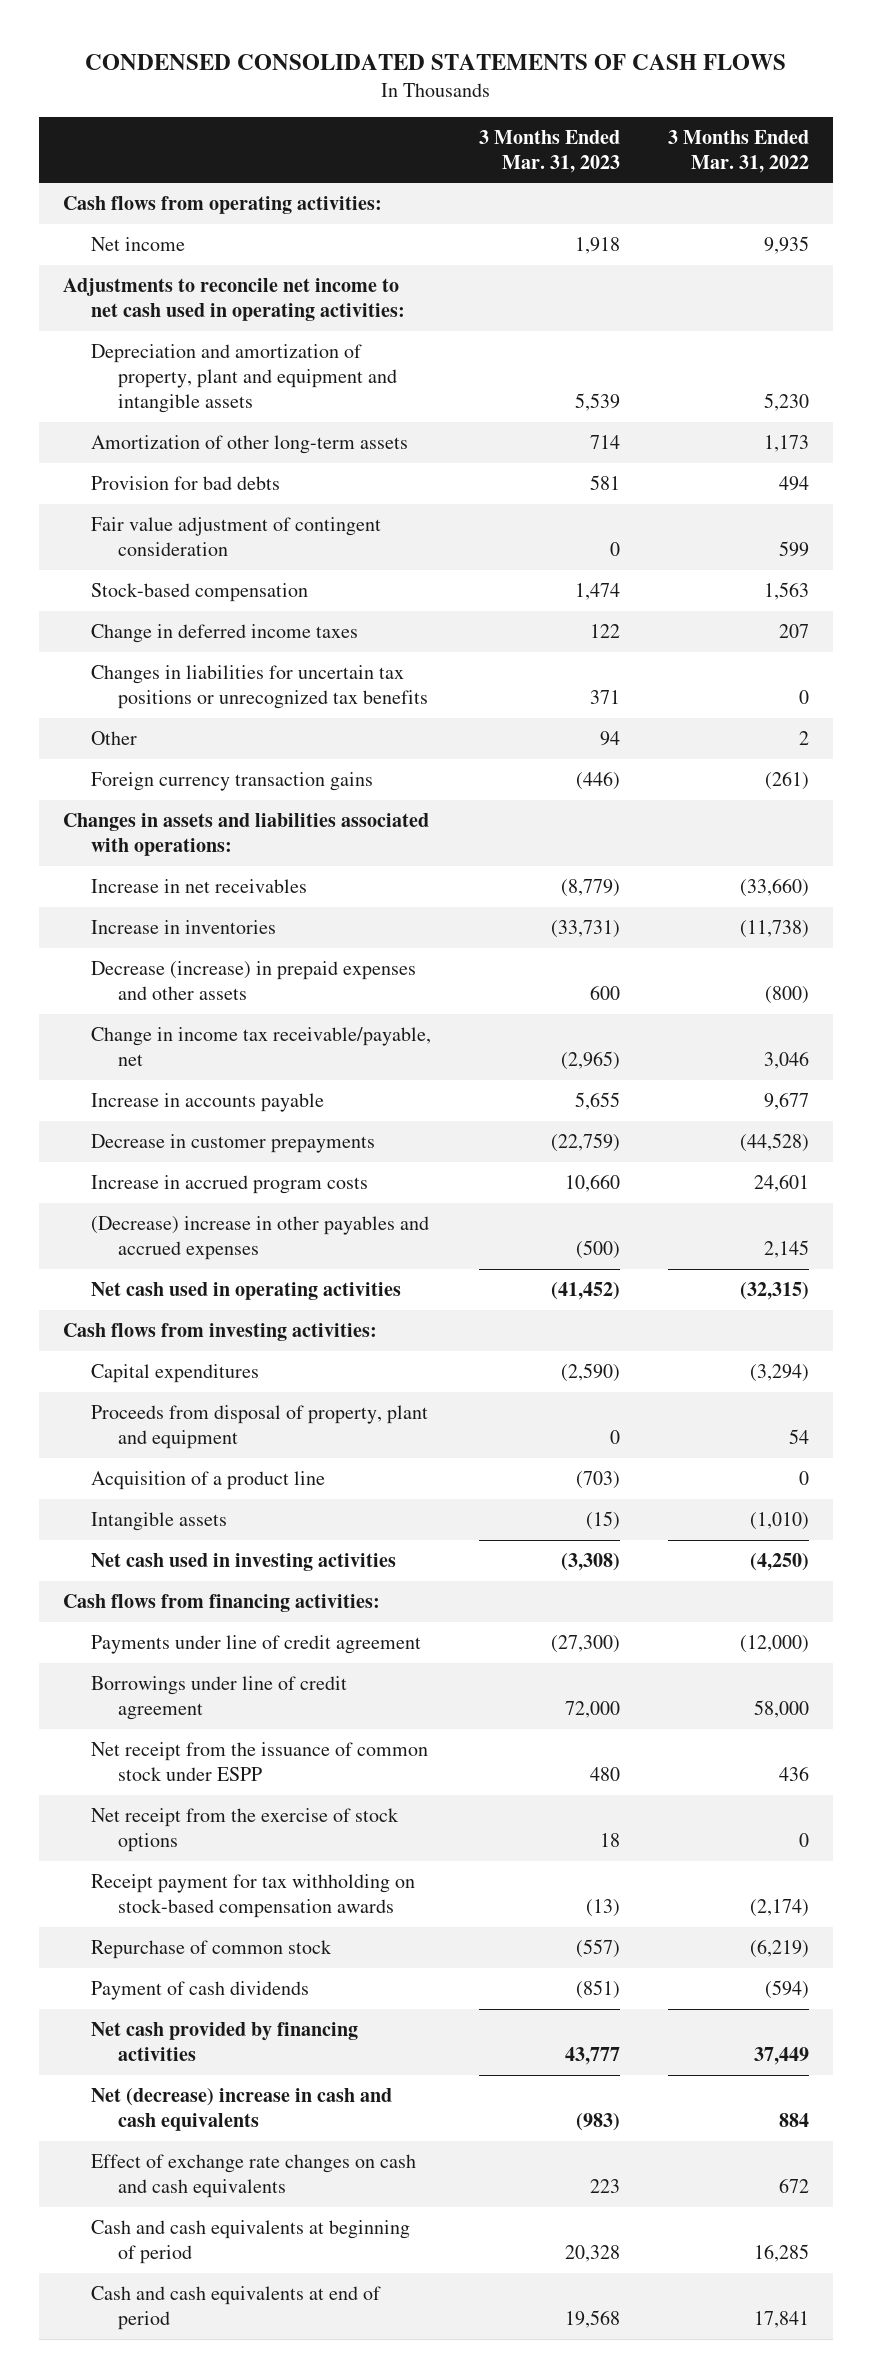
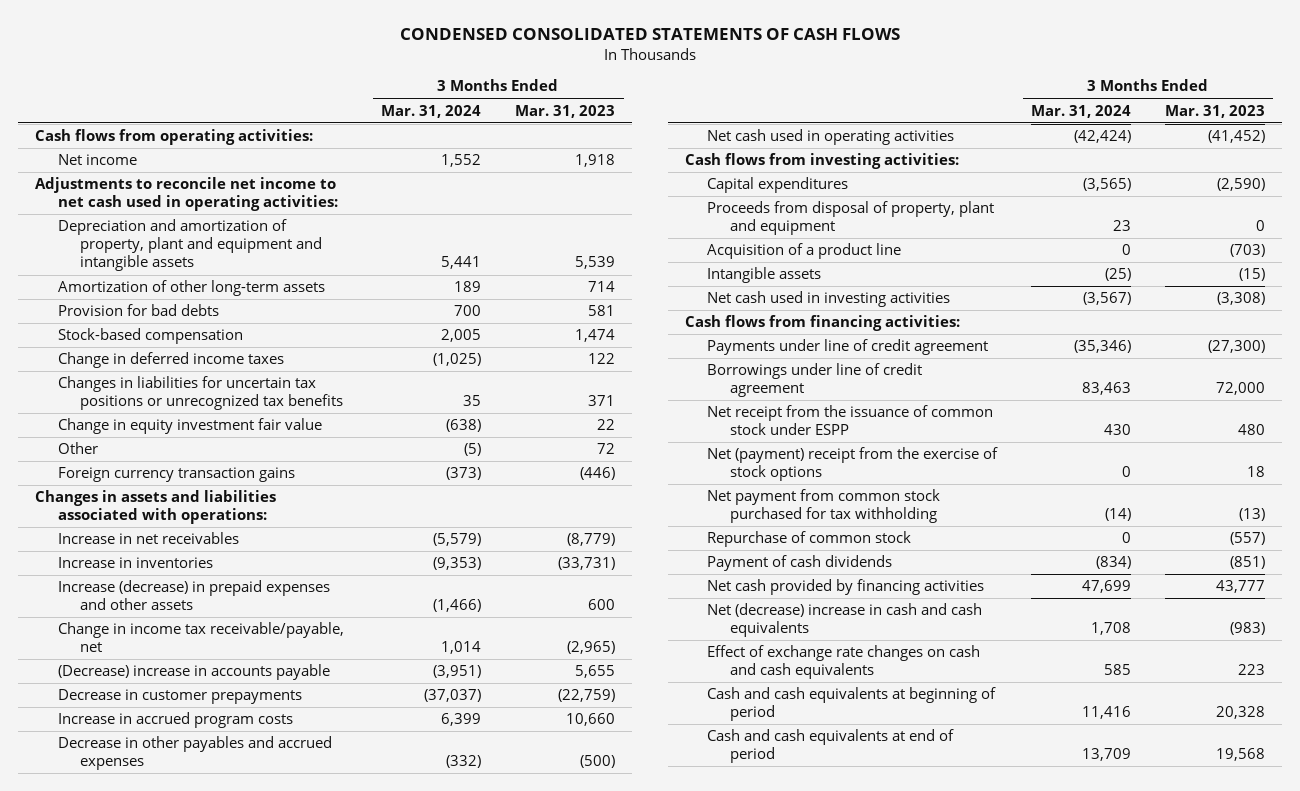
- | 3 Months Ended Mar. 31, 2023 | 3 Months Ended Mar. 31, 2022
+ | 3 Months Ended Mar. 31, 2024 | 3 Months Ended Mar. 31, 2023
- Fair value adjustment of contingent consideration | 0 | 599
- Other | 94 | 2
+ Change in equity investment fair value | (638) | 22
+ Other | (5) | 72
- Decrease (increase) in prepaid expenses and other assets | 600 | (800)
+ Increase (decrease) in prepaid expenses and other assets | (1,466) | 600
- Increase in accounts payable | 5,655 | 9,677
+ (Decrease) increase in accounts payable | (3,951) | 5,655
- (Decrease) increase in other payables and accrued expenses | (500) | 2,145
+ Decrease in other payables and accrued expenses | (332) | (500)
- Net receipt from the exercise of stock options | 18 | 0
- Receipt payment for tax withholding on stock-based compensation awards | (13) | (2,174)
+ Net (payment) receipt from the exercise of stock options | 0 | 18
+ Net payment from common stock purchased for tax withholding | (14) | (13)

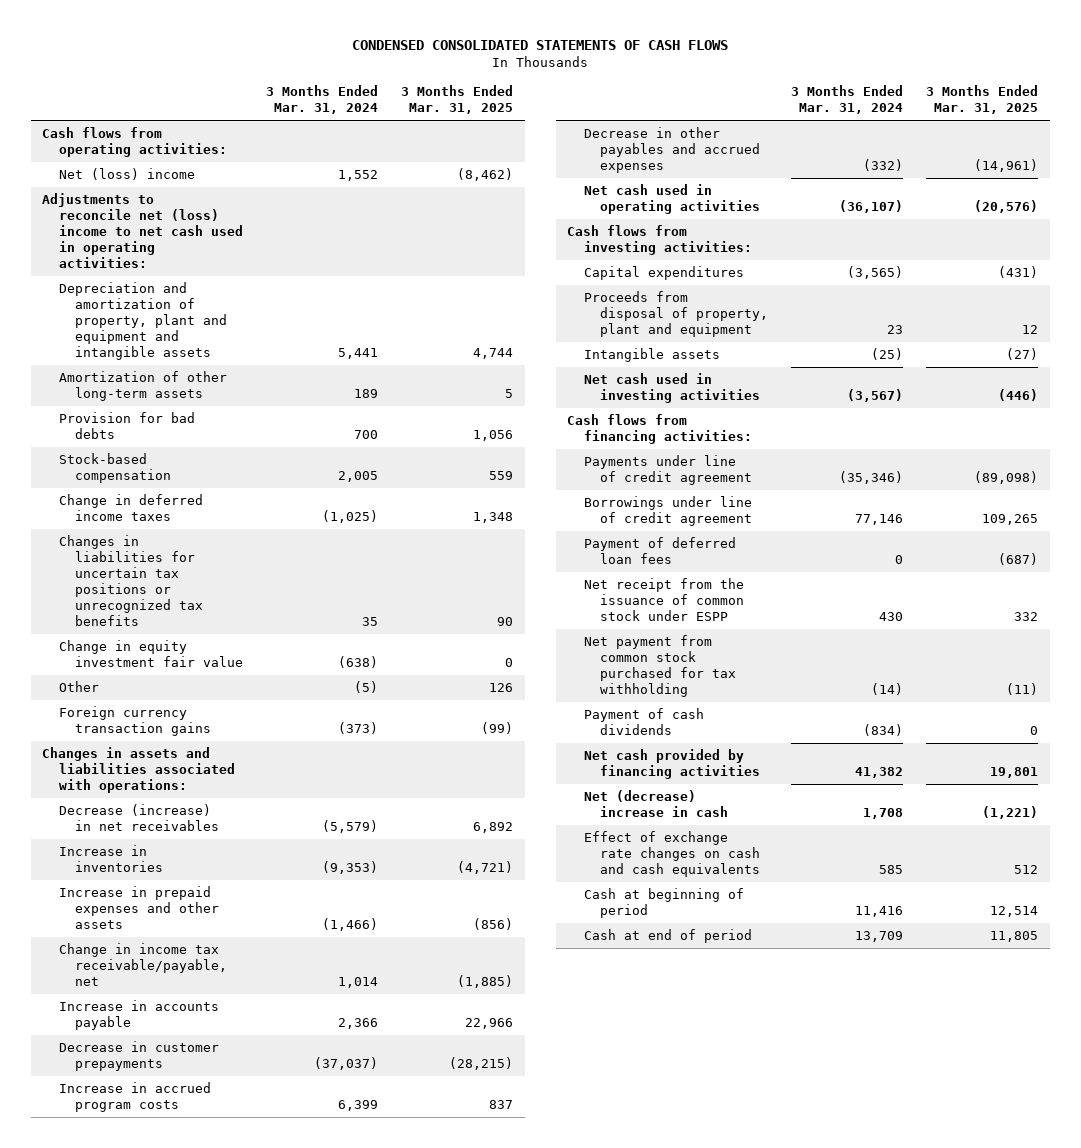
- | 3 Months Ended Mar. 31, 2024 | 3 Months Ended Mar. 31, 2023
+ | 3 Months Ended Mar. 31, 2024 | 3 Months Ended Mar. 31, 2025
- Net income | 1,552 | 1,918
- Adjustments to reconcile net income to net cash used in operating activities:
+ Net (loss) income | 1,552 | (8,462)
+ Adjustments to reconcile net (loss) income to net cash used in operating activities:
- Increase in net receivables | (5,579) | (8,779)
+ Decrease (increase) in net receivables | (5,579) | 6,892
- Increase (decrease) in prepaid expenses and other assets | (1,466) | 600
+ Increase in prepaid expenses and other assets | (1,466) | (856)
- (Decrease) increase in accounts payable | (3,951) | 5,655
+ Increase in accounts payable | 2,366 | 22,966
- Net cash used in operating activities | (42,424) | (41,452)
+ Net cash used in operating activities | (36,107) | (20,576)
- Acquisition of a product line | 0 | (703)
- Borrowings under line of credit agreement | 83,463 | 72,000
+ Borrowings under line of credit agreement | 77,146 | 109,265
+ Payment of deferred loan fees | 0 | (687)
- Net (payment) receipt from the exercise of stock options | 0 | 18
- Repurchase of common stock | 0 | (557)
- Net cash provided by financing activities | 47,699 | 43,777
- Net (decrease) increase in cash and cash equivalents | 1,708 | (983)
+ Net cash provided by financing activities | 41,382 | 19,801
+ Net (decrease) increase in cash | 1,708 | (1,221)
- Cash and cash equivalents at beginning of period | 11,416 | 20,328
- Cash and cash equivalents at end of period | 13,709 | 19,568
+ Cash at beginning of period | 11,416 | 12,514
+ Cash at end of period | 13,709 | 11,805

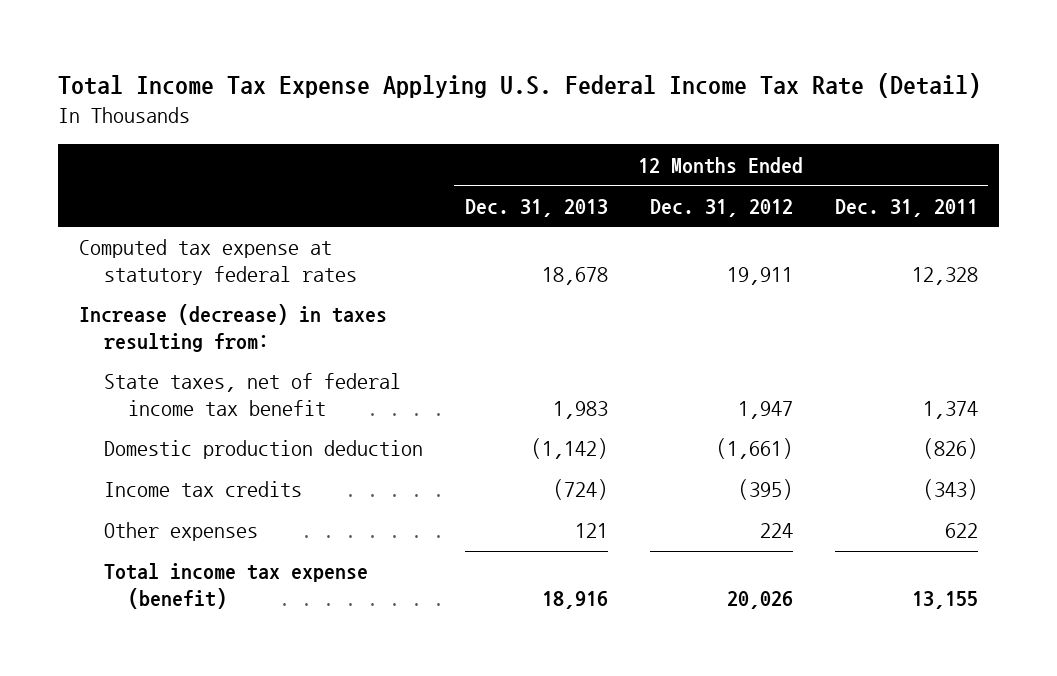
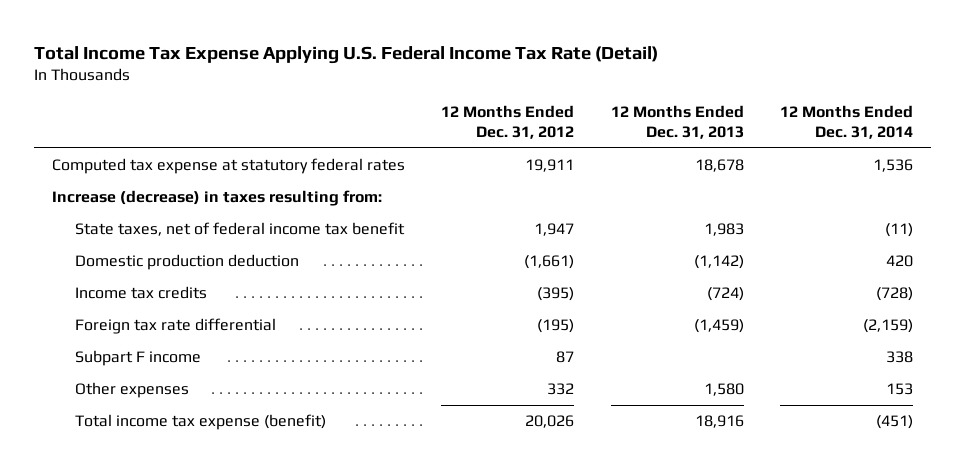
- | 12 Months Ended Dec. 31, 2013 | 12 Months Ended Dec. 31, 2012 | 12 Months Ended Dec. 31, 2011
+ | 12 Months Ended Dec. 31, 2012 | 12 Months Ended Dec. 31, 2013 | 12 Months Ended Dec. 31, 2014
- Other expenses | 121 | 224 | 622
+ Foreign tax rate differential | (195) | (1,459) | (2,159)
+ Subpart F income | 87 | | 338
+ Other expenses | 332 | 1,580 | 153

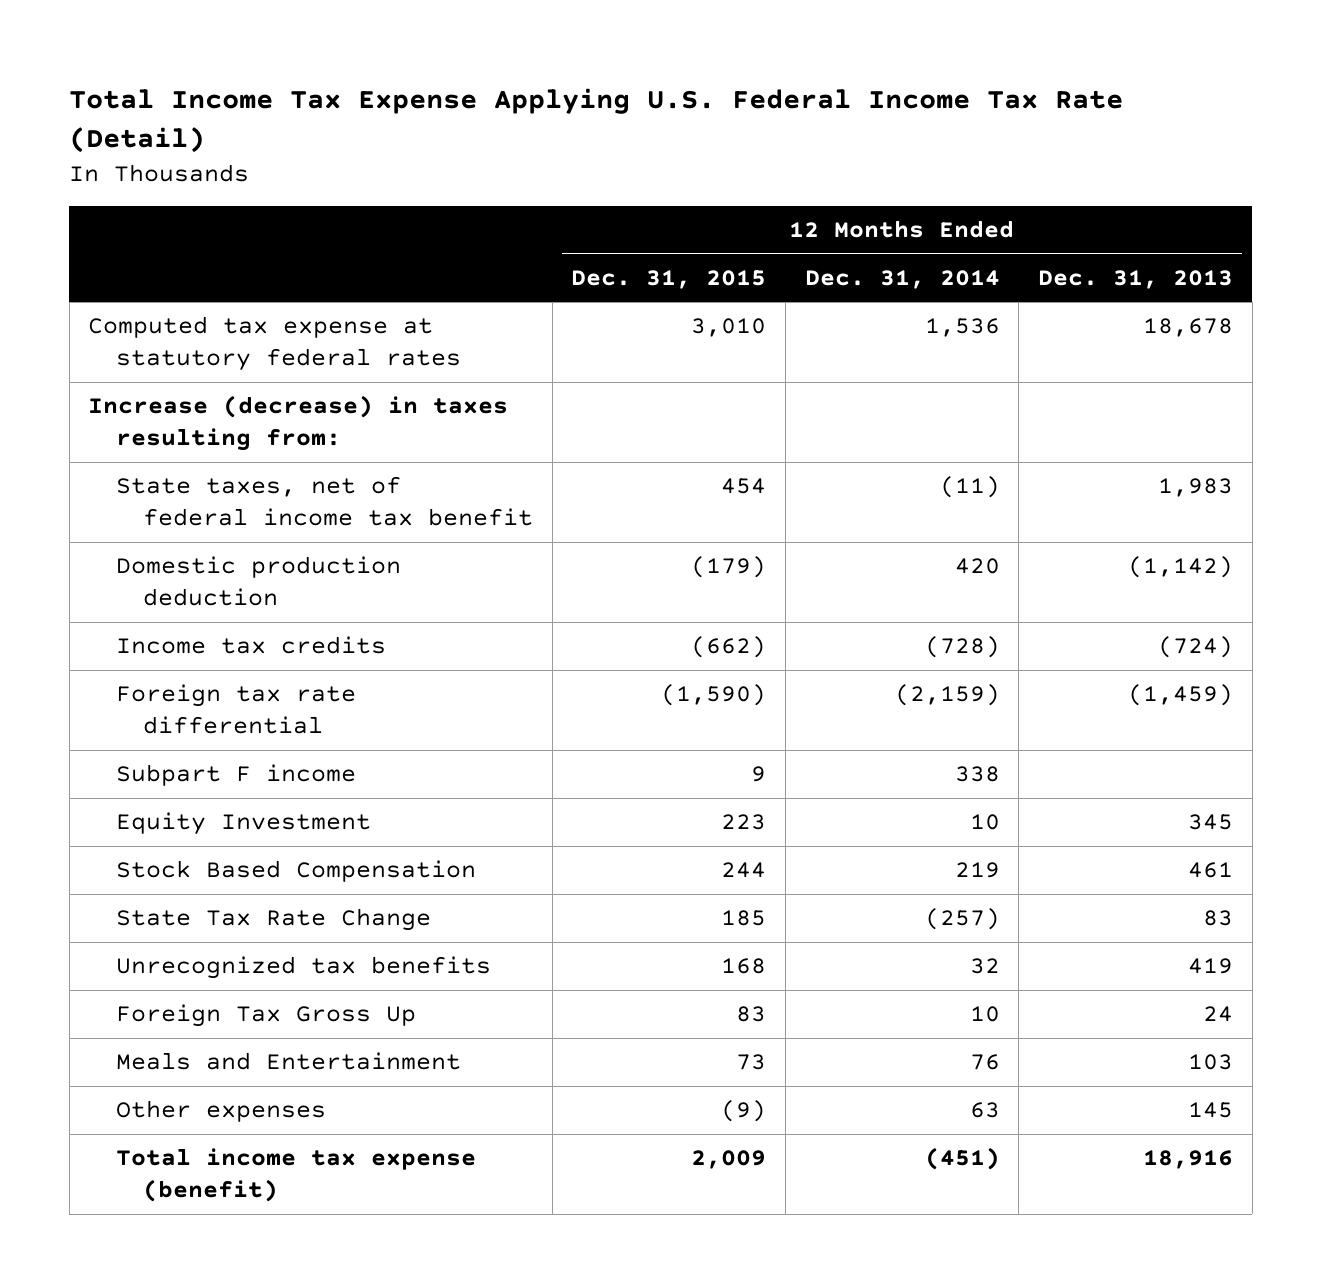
- | 12 Months Ended Dec. 31, 2012 | 12 Months Ended Dec. 31, 2013 | 12 Months Ended Dec. 31, 2014
+ | 12 Months Ended Dec. 31, 2015 | 12 Months Ended Dec. 31, 2014 | 12 Months Ended Dec. 31, 2013
- Other expenses | 332 | 1,580 | 153
+ Equity Investment | 223 | 10 | 345
+ Stock Based Compensation | 244 | 219 | 461
+ State Tax Rate Change | 185 | (257) | 83
+ Unrecognized tax benefits | 168 | 32 | 419
+ Foreign Tax Gross Up | 83 | 10 | 24
+ Meals and Entertainment | 73 | 76 | 103
+ Other expenses | (9) | 63 | 145

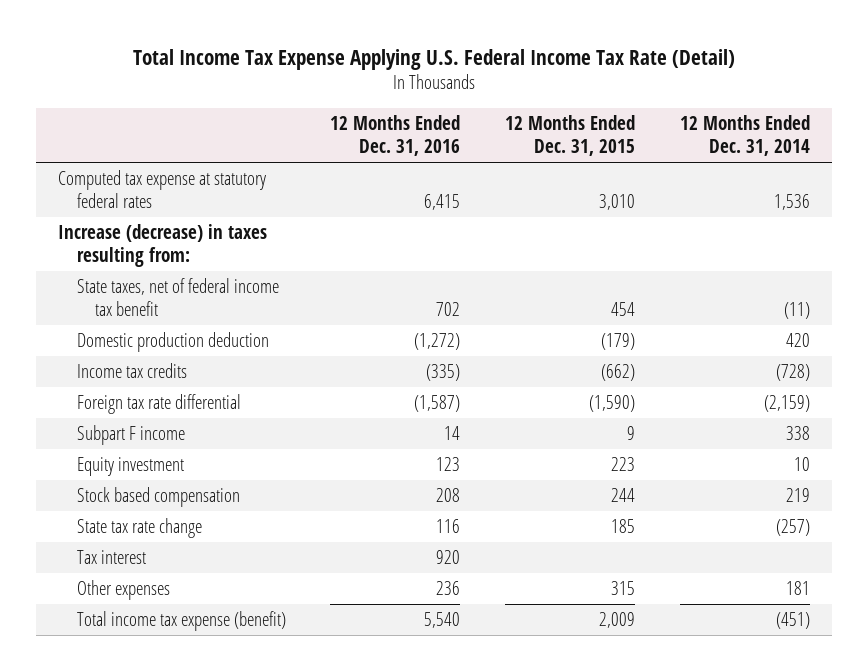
- | 12 Months Ended Dec. 31, 2015 | 12 Months Ended Dec. 31, 2014 | 12 Months Ended Dec. 31, 2013
+ | 12 Months Ended Dec. 31, 2016 | 12 Months Ended Dec. 31, 2015 | 12 Months Ended Dec. 31, 2014
- Equity Investment | 223 | 10 | 345
- Stock Based Compensation | 244 | 219 | 461
- State Tax Rate Change | 185 | (257) | 83
- Unrecognized tax benefits | 168 | 32 | 419
- Foreign Tax Gross Up | 83 | 10 | 24
- Meals and Entertainment | 73 | 76 | 103
- Other expenses | (9) | 63 | 145
+ Equity investment | 123 | 223 | 10
+ Stock based compensation | 208 | 244 | 219
+ State tax rate change | 116 | 185 | (257)
+ Tax interest | 920 | |
+ Other expenses | 236 | 315 | 181

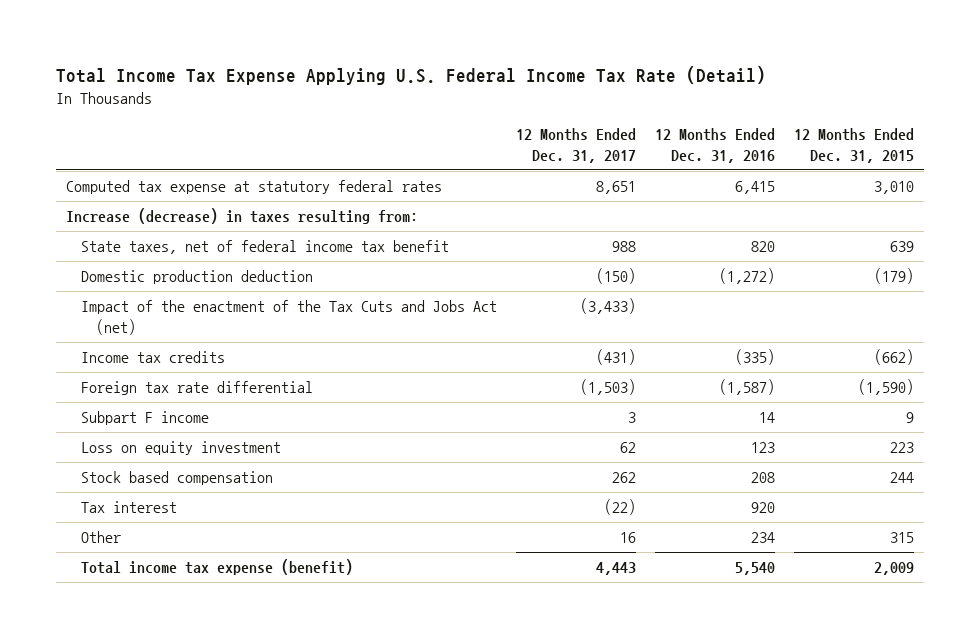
- | 12 Months Ended Dec. 31, 2016 | 12 Months Ended Dec. 31, 2015 | 12 Months Ended Dec. 31, 2014
+ | 12 Months Ended Dec. 31, 2017 | 12 Months Ended Dec. 31, 2016 | 12 Months Ended Dec. 31, 2015
- State taxes, net of federal income tax benefit | 702 | 454 | (11)
+ State taxes, net of federal income tax benefit | 988 | 820 | 639
+ Impact of the enactment of the Tax Cuts and Jobs Act (net) | (3,433) | |
- Equity investment | 123 | 223 | 10
+ Loss on equity investment | 62 | 123 | 223
- State tax rate change | 116 | 185 | (257)
- Other expenses | 236 | 315 | 181
+ Other | 16 | 234 | 315

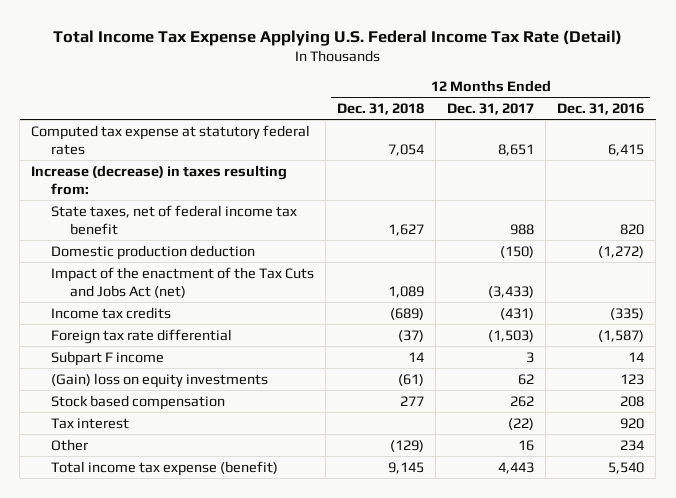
- | 12 Months Ended Dec. 31, 2017 | 12 Months Ended Dec. 31, 2016 | 12 Months Ended Dec. 31, 2015
+ | 12 Months Ended Dec. 31, 2018 | 12 Months Ended Dec. 31, 2017 | 12 Months Ended Dec. 31, 2016
- Loss on equity investment | 62 | 123 | 223
+ (Gain) loss on equity investments | (61) | 62 | 123

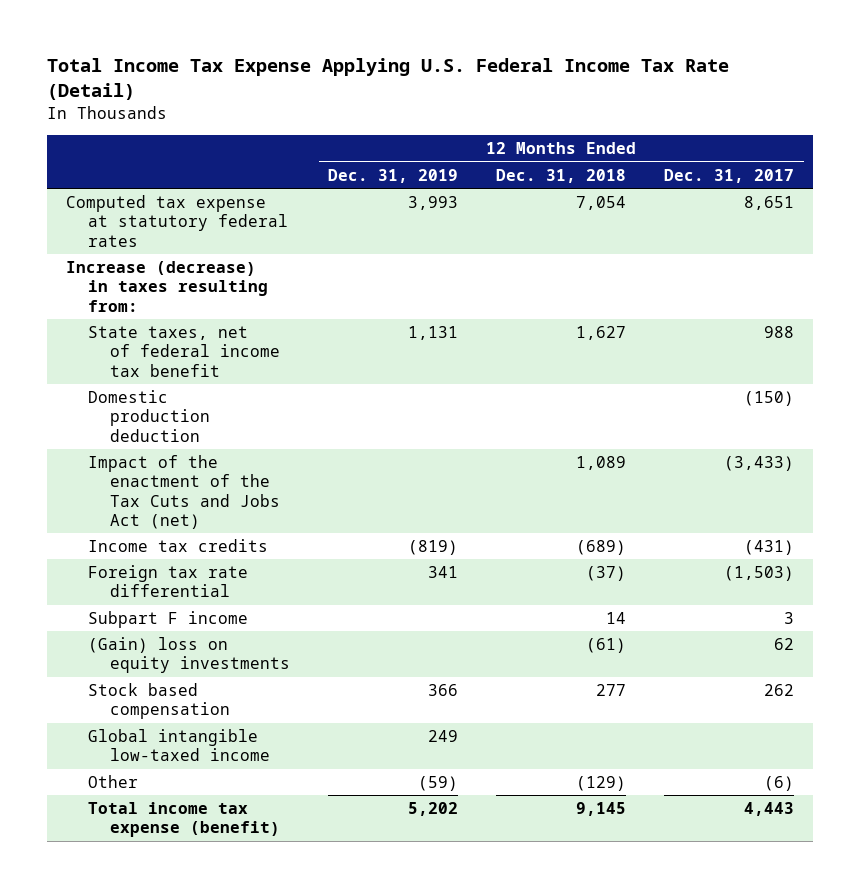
- | 12 Months Ended Dec. 31, 2018 | 12 Months Ended Dec. 31, 2017 | 12 Months Ended Dec. 31, 2016
+ | 12 Months Ended Dec. 31, 2019 | 12 Months Ended Dec. 31, 2018 | 12 Months Ended Dec. 31, 2017
- Tax interest | | (22) | 920
- Other | (129) | 16 | 234
+ Global intangible low-taxed income | 249 | |
+ Other | (59) | (129) | (6)

